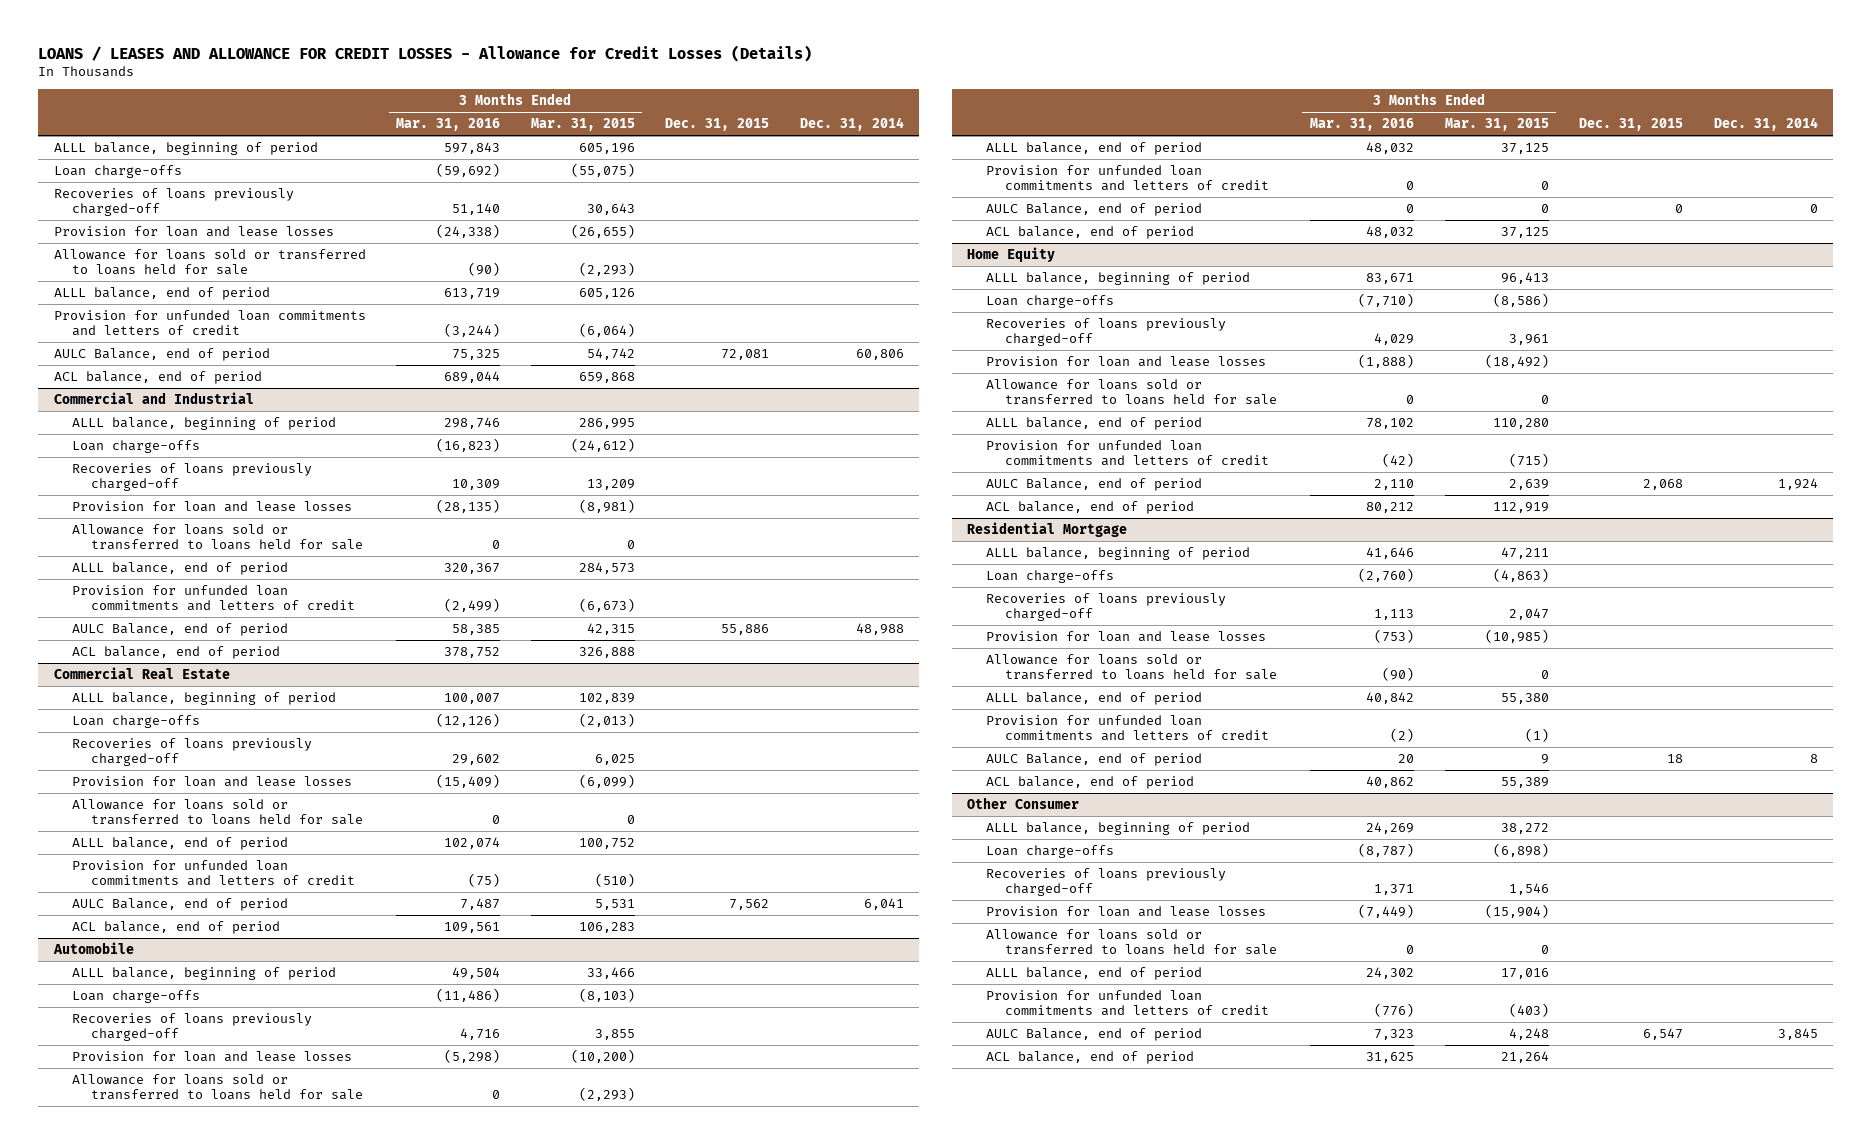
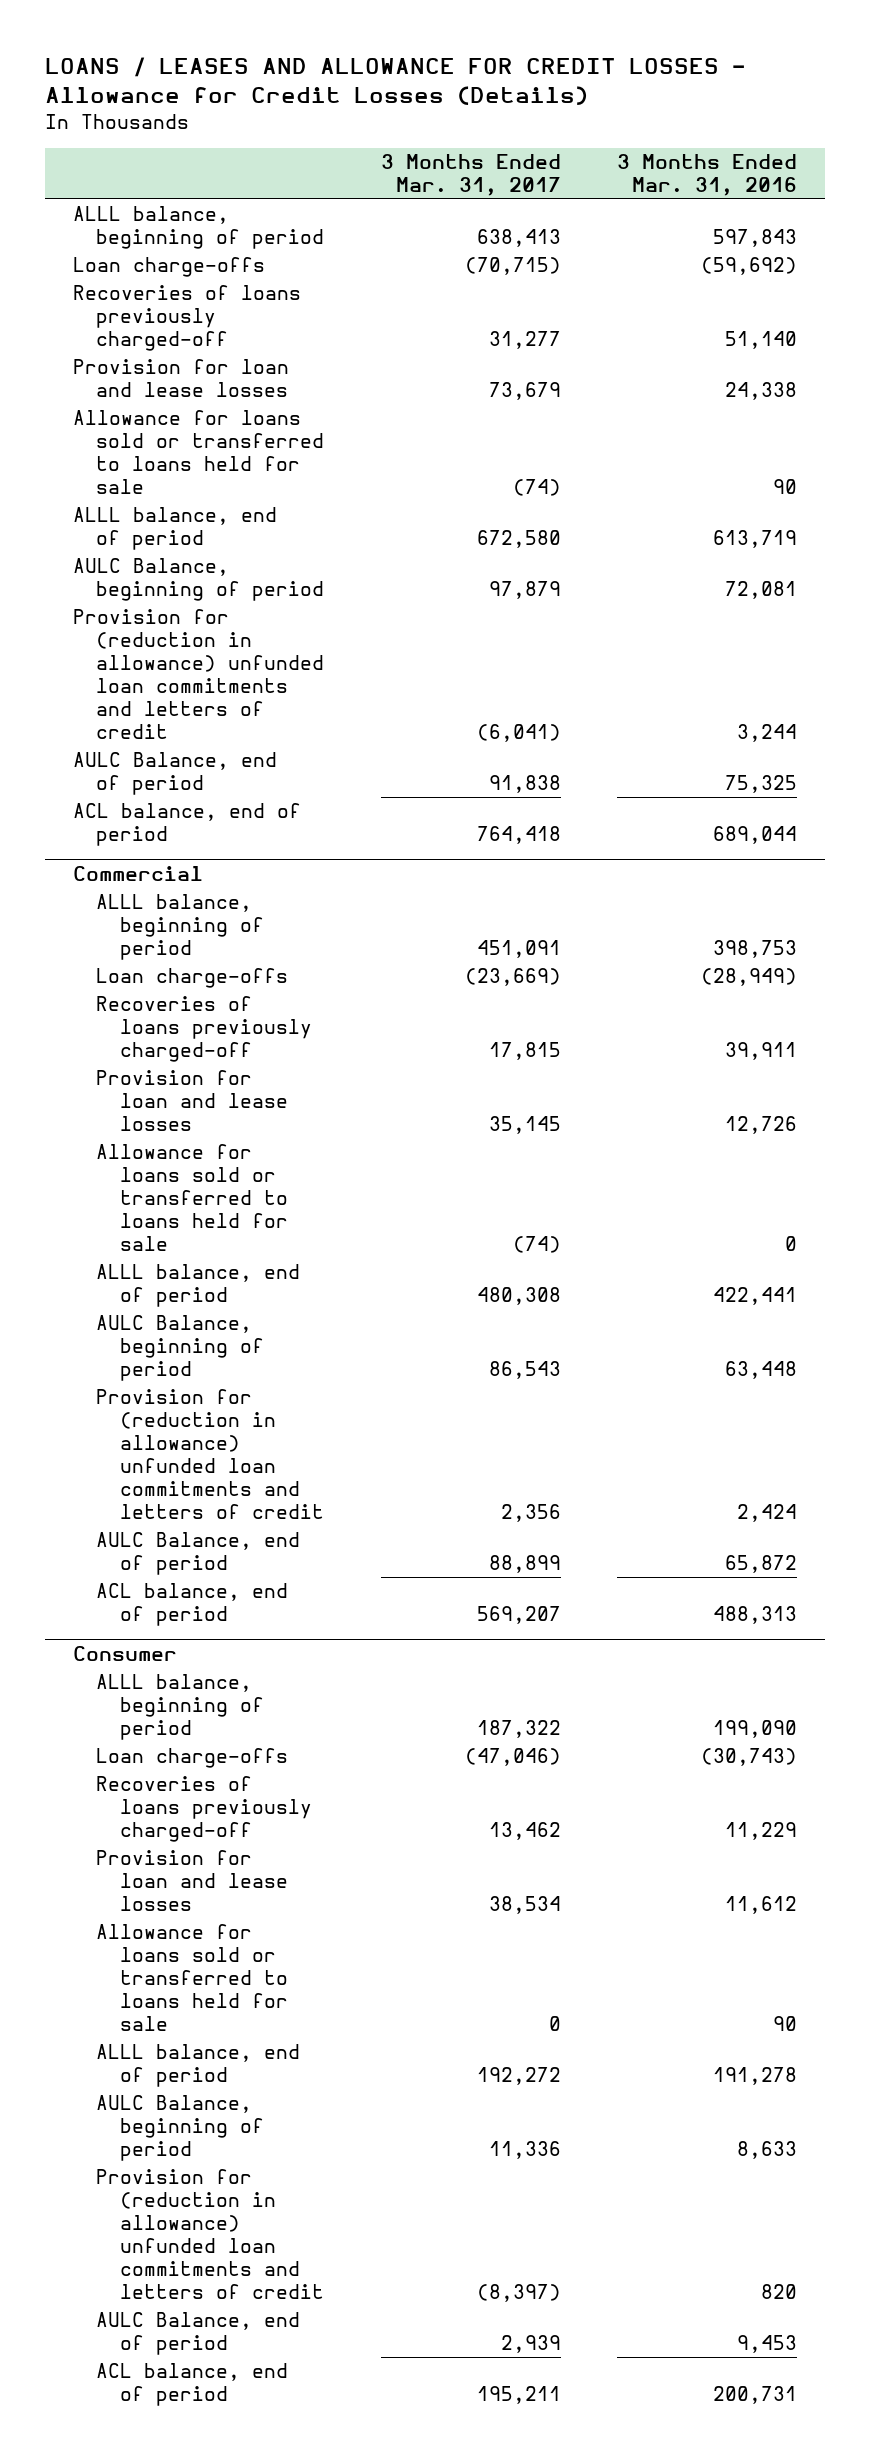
- | 3 Months Ended Mar. 31, 2016 | 3 Months Ended Mar. 31, 2015 | Dec. 31, 2015 | Dec. 31, 2014
+ | 3 Months Ended Mar. 31, 2017 | 3 Months Ended Mar. 31, 2016
- Provision for loan and lease losses | (24,338) | (26,655) | |
- Allowance for loans sold or transferred to loans held for sale | (90) | (2,293) | |
+ Provision for loan and lease losses | 73,679 | 24,338
+ Allowance for loans sold or transferred to loans held for sale | (74) | 90
- Provision for unfunded loan commitments and letters of credit | (3,244) | (6,064) | |
+ AULC Balance, beginning of period | 97,879 | 72,081
+ Provision for (reduction in allowance) unfunded loan commitments and letters of credit | (6,041) | 3,244
- Commercial and Industrial
- ALLL balance, beginning of period | 298,746 | 286,995 | |
- Loan charge-offs | (16,823) | (24,612) | |
- Recoveries of loans previously charged-off | 10,309 | 13,209 | |
- Provision for loan and lease losses | (28,135) | (8,981) | |
- Allowance for loans sold or transferred to loans held for sale | 0 | 0 | |
- ALLL balance, end of period | 320,367 | 284,573 | |
- Provision for unfunded loan commitments and letters of credit | (2,499) | (6,673) | |
- AULC Balance, end of period | 58,385 | 42,315 | 55,886 | 48,988
- ACL balance, end of period | 378,752 | 326,888 | |
- Commercial Real Estate
- ALLL balance, beginning of period | 100,007 | 102,839 | |
- Loan charge-offs | (12,126) | (2,013) | |
- Recoveries of loans previously charged-off | 29,602 | 6,025 | |
- Provision for loan and lease losses | (15,409) | (6,099) | |
- Allowance for loans sold or transferred to loans held for sale | 0 | 0 | |
- ALLL balance, end of period | 102,074 | 100,752 | |
- Provision for unfunded loan commitments and letters of credit | (75) | (510) | |
- AULC Balance, end of period | 7,487 | 5,531 | 7,562 | 6,041
- ACL balance, end of period | 109,561 | 106,283 | |
- Automobile
- ALLL balance, beginning of period | 49,504 | 33,466 | |
- Loan charge-offs | (11,486) | (8,103) | |
- Recoveries of loans previously charged-off | 4,716 | 3,855 | |
- Provision for loan and lease losses | (5,298) | (10,200) | |
- Allowance for loans sold or transferred to loans held for sale | 0 | (2,293) | |
- ALLL balance, end of period | 48,032 | 37,125 | |
- Provision for unfunded loan commitments and letters of credit | 0 | 0 | |
- AULC Balance, end of period | 0 | 0 | 0 | 0
- ACL balance, end of period | 48,032 | 37,125 | |
- Home Equity
- ALLL balance, beginning of period | 83,671 | 96,413 | |
- Loan charge-offs | (7,710) | (8,586) | |
- Recoveries of loans previously charged-off | 4,029 | 3,961 | |
- Provision for loan and lease losses | (1,888) | (18,492) | |
- Allowance for loans sold or transferred to loans held for sale | 0 | 0 | |
- ALLL balance, end of period | 78,102 | 110,280 | |
- Provision for unfunded loan commitments and letters of credit | (42) | (715) | |
- AULC Balance, end of period | 2,110 | 2,639 | 2,068 | 1,924
- ACL balance, end of period | 80,212 | 112,919 | |
- Residential Mortgage
- ALLL balance, beginning of period | 41,646 | 47,211 | |
- Loan charge-offs | (2,760) | (4,863) | |
- Recoveries of loans previously charged-off | 1,113 | 2,047 | |
- Provision for loan and lease losses | (753) | (10,985) | |
- Allowance for loans sold or transferred to loans held for sale | (90) | 0 | |
- ALLL balance, end of period | 40,842 | 55,380 | |
- Provision for unfunded loan commitments and letters of credit | (2) | (1) | |
- AULC Balance, end of period | 20 | 9 | 18 | 8
- ACL balance, end of period | 40,862 | 55,389 | |
- Other Consumer
- ALLL balance, beginning of period | 24,269 | 38,272 | |
- Loan charge-offs | (8,787) | (6,898) | |
- Recoveries of loans previously charged-off | 1,371 | 1,546 | |
- Provision for loan and lease losses | (7,449) | (15,904) | |
+ Commercial
+ ALLL balance, beginning of period | 451,091 | 398,753
+ Loan charge-offs | (23,669) | (28,949)
+ Recoveries of loans previously charged-off | 17,815 | 39,911
+ Provision for loan and lease losses | 35,145 | 12,726
- ALLL balance, end of period | 24,302 | 17,016 | |
- Provision for unfunded loan commitments and letters of credit | (776) | (403) | |
- AULC Balance, end of period | 7,323 | 4,248 | 6,547 | 3,845
- ACL balance, end of period | 31,625 | 21,264 | |
+ ALLL balance, end of period | 480,308 | 422,441
+ AULC Balance, beginning of period | 86,543 | 63,448
+ Provision for (reduction in allowance) unfunded loan commitments and letters of credit | 2,356 | 2,424
+ AULC Balance, end of period | 88,899 | 65,872
+ ACL balance, end of period | 569,207 | 488,313
+ Consumer
+ ALLL balance, beginning of period | 187,322 | 199,090
+ Loan charge-offs | (47,046) | (30,743)
+ Recoveries of loans previously charged-off | 13,462 | 11,229
+ Provision for loan and lease losses | 38,534 | 11,612
+ Allowance for loans sold or transferred to loans held for sale | 0 | 90
+ ALLL balance, end of period | 192,272 | 191,278
+ AULC Balance, beginning of period | 11,336 | 8,633
+ Provision for (reduction in allowance) unfunded loan commitments and letters of credit | (8,397) | 820
+ AULC Balance, end of period | 2,939 | 9,453
+ ACL balance, end of period | 195,211 | 200,731

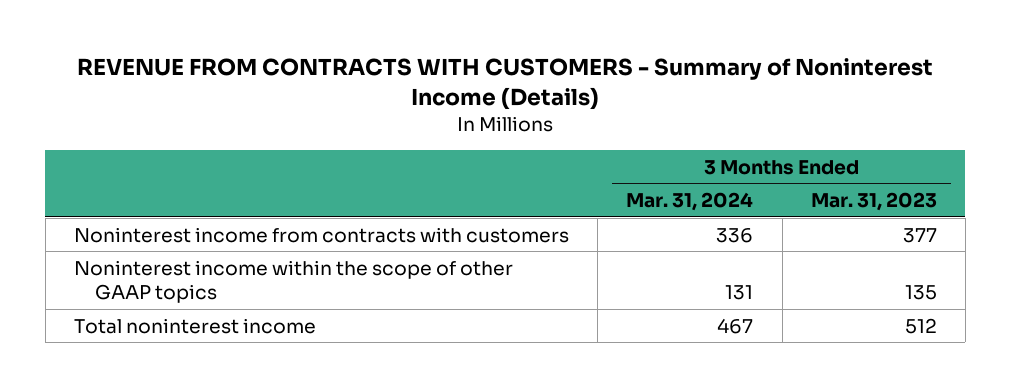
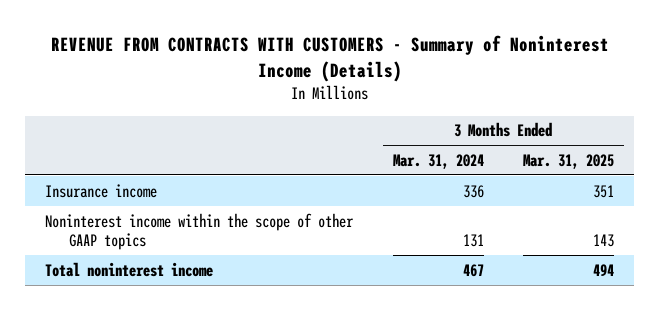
- | 3 Months Ended Mar. 31, 2024 | 3 Months Ended Mar. 31, 2023
+ | 3 Months Ended Mar. 31, 2024 | 3 Months Ended Mar. 31, 2025
- Noninterest income from contracts with customers | 336 | 377
+ Insurance income | 336 | 351

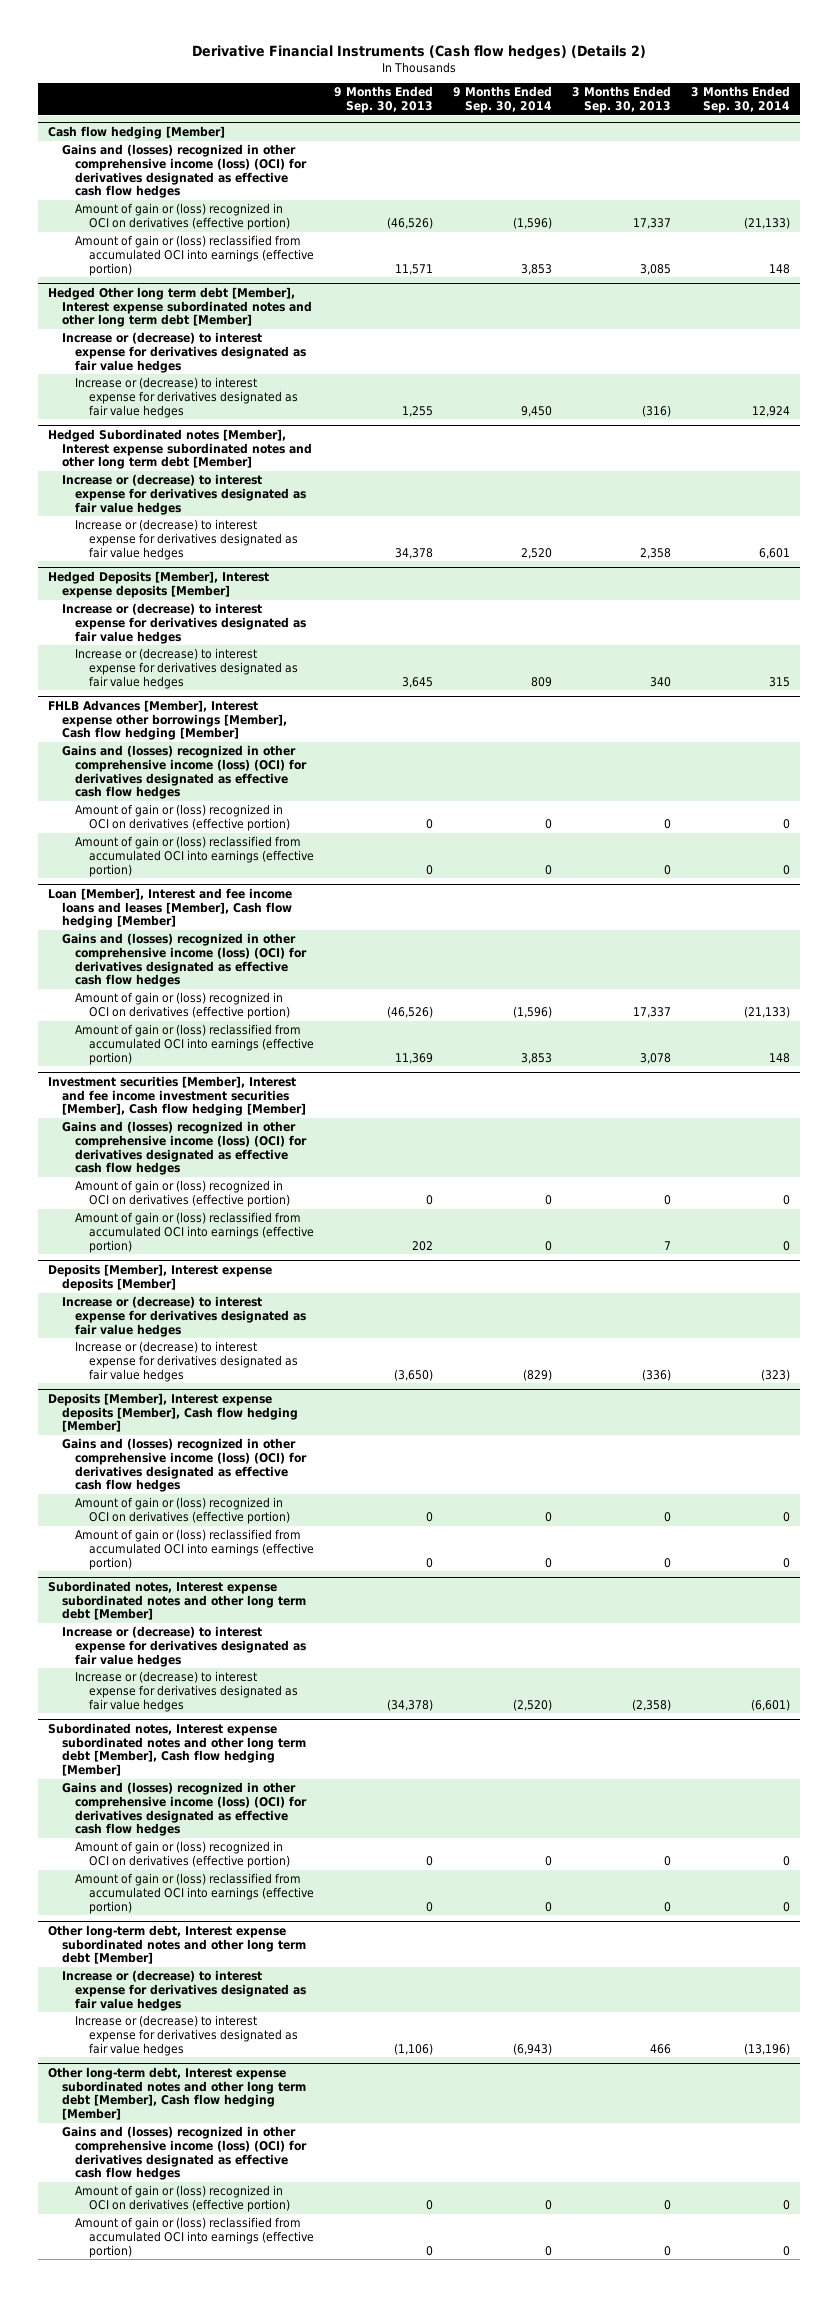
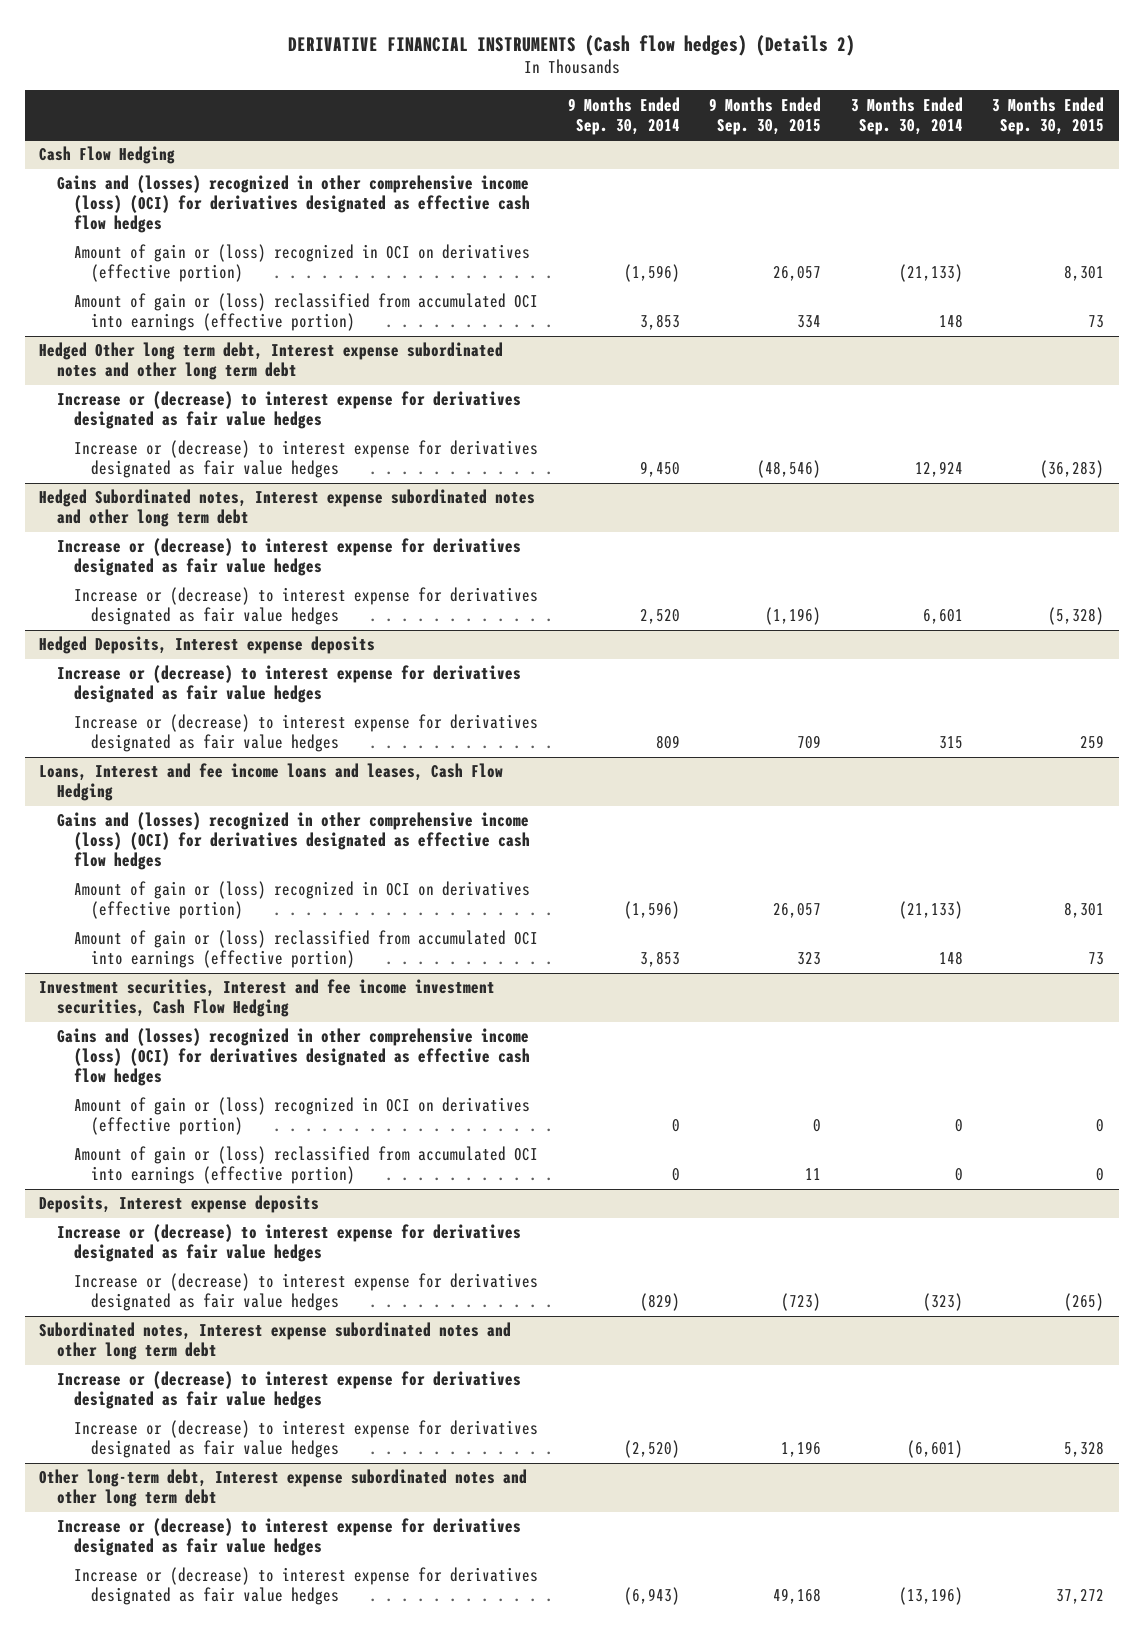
- Derivative Financial Instruments (Cash flow hedges) (Details 2)
+ DERIVATIVE FINANCIAL INSTRUMENTS (Cash flow hedges) (Details 2)
- | 9 Months Ended Sep. 30, 2013 | 9 Months Ended Sep. 30, 2014 | 3 Months Ended Sep. 30, 2013 | 3 Months Ended Sep. 30, 2014
+ | 9 Months Ended Sep. 30, 2014 | 9 Months Ended Sep. 30, 2015 | 3 Months Ended Sep. 30, 2014 | 3 Months Ended Sep. 30, 2015
- Cash flow hedging [Member]
+ Cash Flow Hedging
- Hedged Other long term debt [Member], Interest expense subordinated notes and other long term debt [Member]
+ Hedged Other long term debt, Interest expense subordinated notes and other long term debt
- Hedged Subordinated notes [Member], Interest expense subordinated notes and other long term debt [Member]
+ Hedged Subordinated notes, Interest expense subordinated notes and other long term debt
- Hedged Deposits [Member], Interest expense deposits [Member]
+ Hedged Deposits, Interest expense deposits
- FHLB Advances [Member], Interest expense other borrowings [Member], Cash flow hedging [Member]
- Gains and (losses) recognized in other comprehensive income (loss) (OCI) for derivatives designated as effective cash flow hedges
- Amount of gain or (loss) recognized in OCI on derivatives (effective portion) | 0 | 0 | 0 | 0
- Amount of gain or (loss) reclassified from accumulated OCI into earnings (effective portion) | 0 | 0 | 0 | 0
- Loan [Member], Interest and fee income loans and leases [Member], Cash flow hedging [Member]
+ Loans, Interest and fee income loans and leases, Cash Flow Hedging
- Investment securities [Member], Interest and fee income investment securities [Member], Cash flow hedging [Member]
+ Investment securities, Interest and fee income investment securities, Cash Flow Hedging
- Deposits [Member], Interest expense deposits [Member]
+ Deposits, Interest expense deposits
- Deposits [Member], Interest expense deposits [Member], Cash flow hedging [Member]
- Gains and (losses) recognized in other comprehensive income (loss) (OCI) for derivatives designated as effective cash flow hedges
- Amount of gain or (loss) recognized in OCI on derivatives (effective portion) | 0 | 0 | 0 | 0
- Amount of gain or (loss) reclassified from accumulated OCI into earnings (effective portion) | 0 | 0 | 0 | 0
- Subordinated notes, Interest expense subordinated notes and other long term debt [Member]
+ Subordinated notes, Interest expense subordinated notes and other long term debt
- Subordinated notes, Interest expense subordinated notes and other long term debt [Member], Cash flow hedging [Member]
- Gains and (losses) recognized in other comprehensive income (loss) (OCI) for derivatives designated as effective cash flow hedges
- Amount of gain or (loss) recognized in OCI on derivatives (effective portion) | 0 | 0 | 0 | 0
- Amount of gain or (loss) reclassified from accumulated OCI into earnings (effective portion) | 0 | 0 | 0 | 0
- Other long-term debt, Interest expense subordinated notes and other long term debt [Member]
+ Other long-term debt, Interest expense subordinated notes and other long term debt
- Other long-term debt, Interest expense subordinated notes and other long term debt [Member], Cash flow hedging [Member]
- Gains and (losses) recognized in other comprehensive income (loss) (OCI) for derivatives designated as effective cash flow hedges
- Amount of gain or (loss) recognized in OCI on derivatives (effective portion) | 0 | 0 | 0 | 0
- Amount of gain or (loss) reclassified from accumulated OCI into earnings (effective portion) | 0 | 0 | 0 | 0

